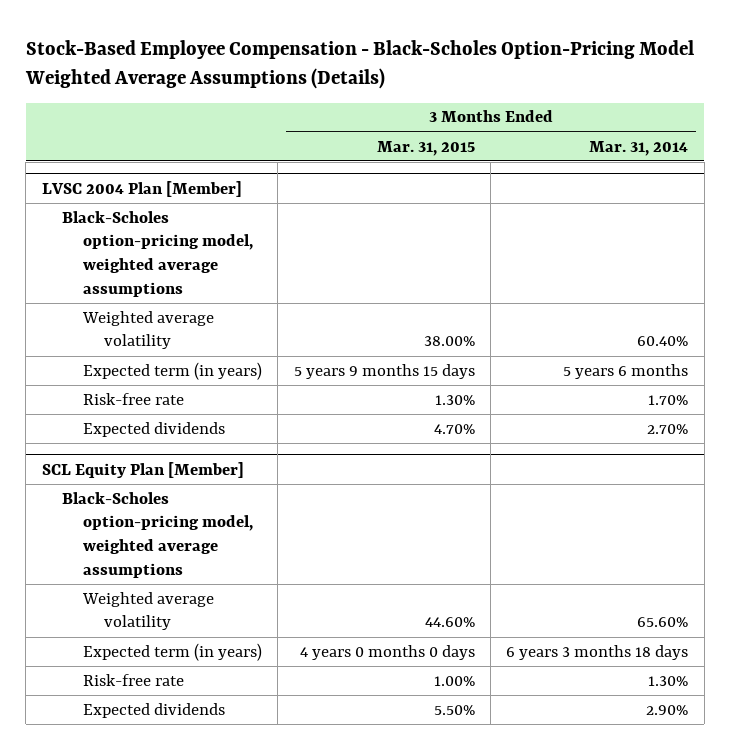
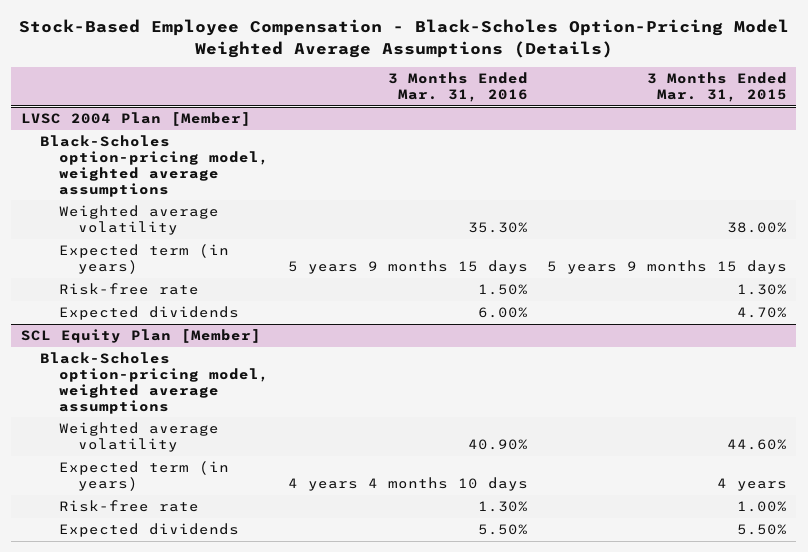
- | 3 Months Ended Mar. 31, 2015 | 3 Months Ended Mar. 31, 2014
+ | 3 Months Ended Mar. 31, 2016 | 3 Months Ended Mar. 31, 2015
@ SCL Equity Plan [Member]
- Expected term (in years) | 4 years 0 months 0 days | 6 years 3 months 18 days
+ Expected term (in years) | 4 years 4 months 10 days | 4 years

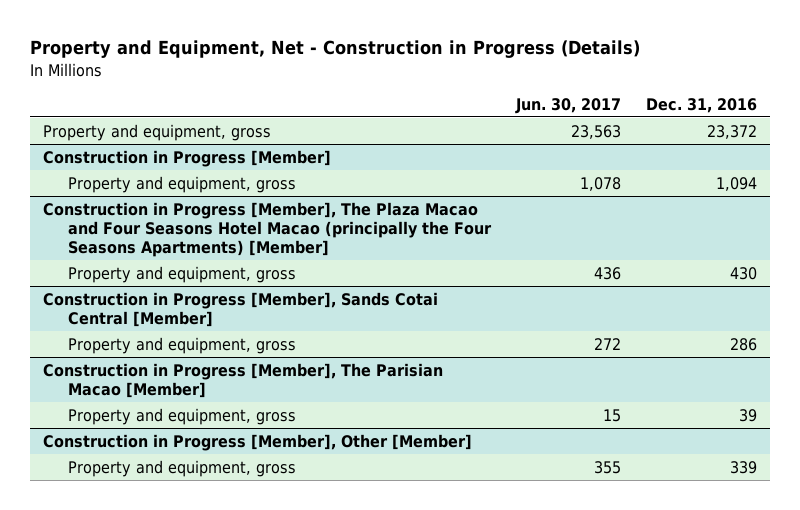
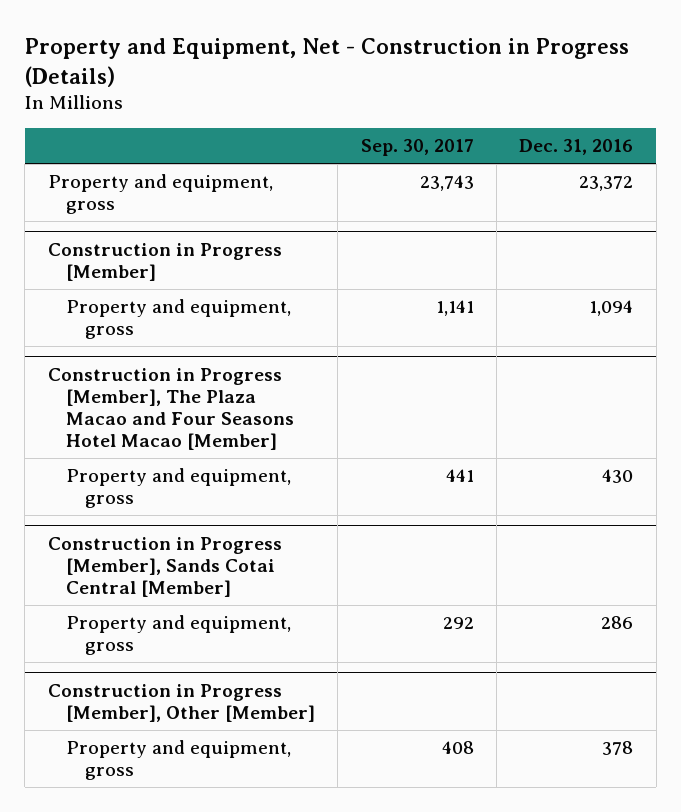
- | Jun. 30, 2017 | Dec. 31, 2016
+ | Sep. 30, 2017 | Dec. 31, 2016
- Construction in Progress [Member], The Plaza Macao and Four Seasons Hotel Macao (principally the Four Seasons Apartments) [Member]
+ Construction in Progress [Member], The Plaza Macao and Four Seasons Hotel Macao [Member]
- Construction in Progress [Member], The Parisian Macao [Member]
- Property and equipment, gross | 15 | 39
@ Construction in Progress [Member], Other [Member]
- Property and equipment, gross | 355 | 339
+ Property and equipment, gross | 408 | 378

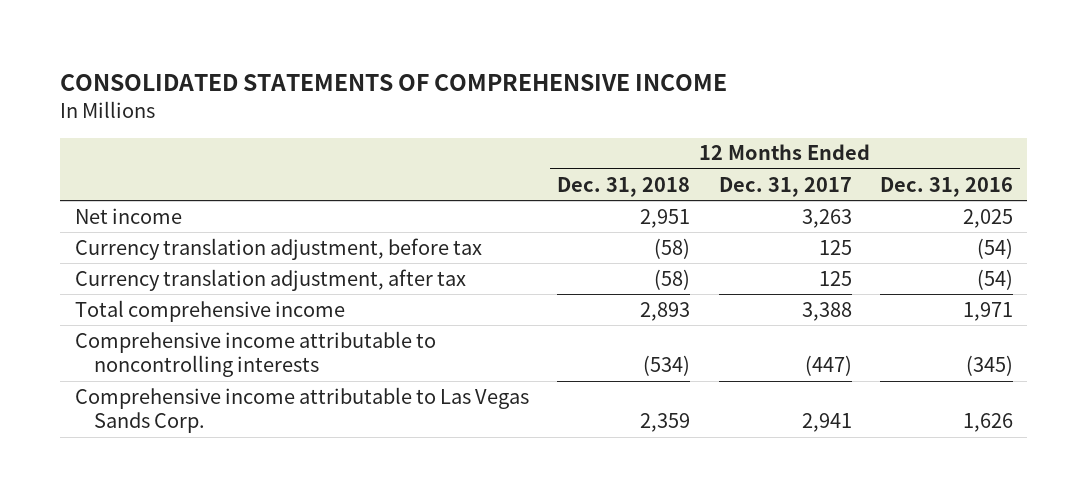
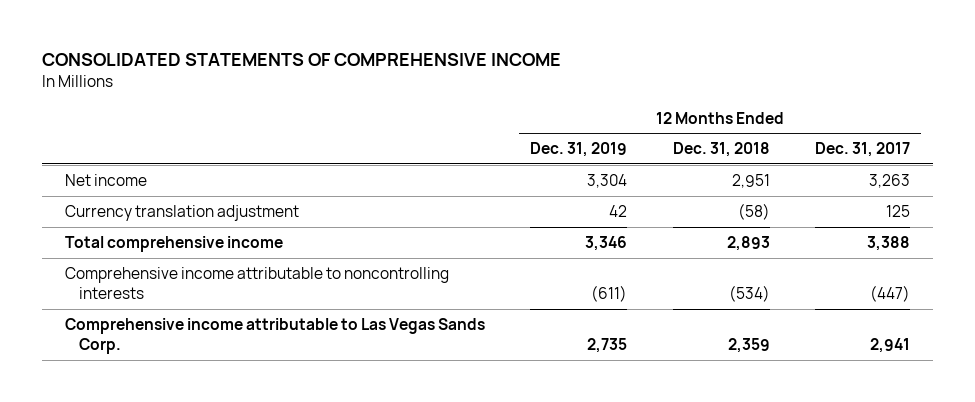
- | 12 Months Ended Dec. 31, 2018 | 12 Months Ended Dec. 31, 2017 | 12 Months Ended Dec. 31, 2016
+ | 12 Months Ended Dec. 31, 2019 | 12 Months Ended Dec. 31, 2018 | 12 Months Ended Dec. 31, 2017
- Currency translation adjustment, before tax | (58) | 125 | (54)
- Currency translation adjustment, after tax | (58) | 125 | (54)
+ Currency translation adjustment | 42 | (58) | 125

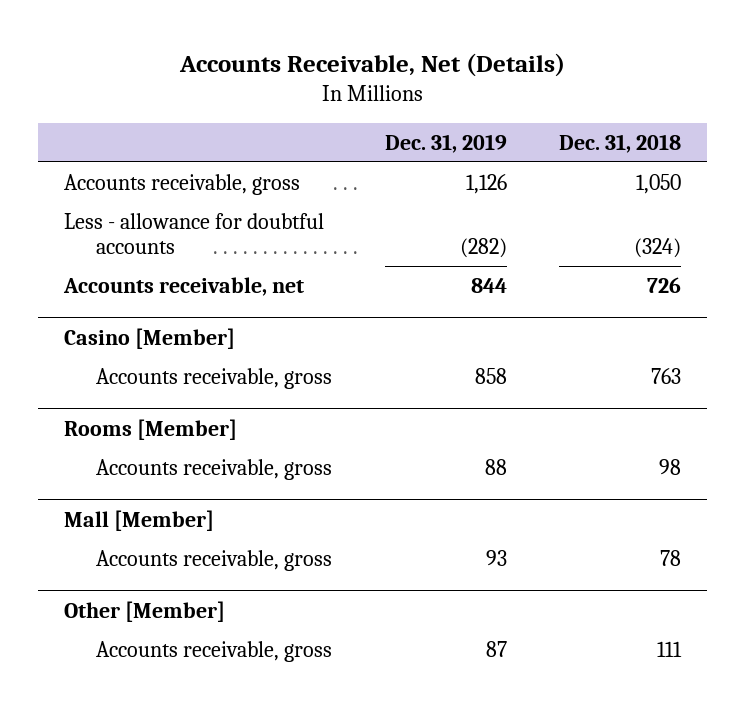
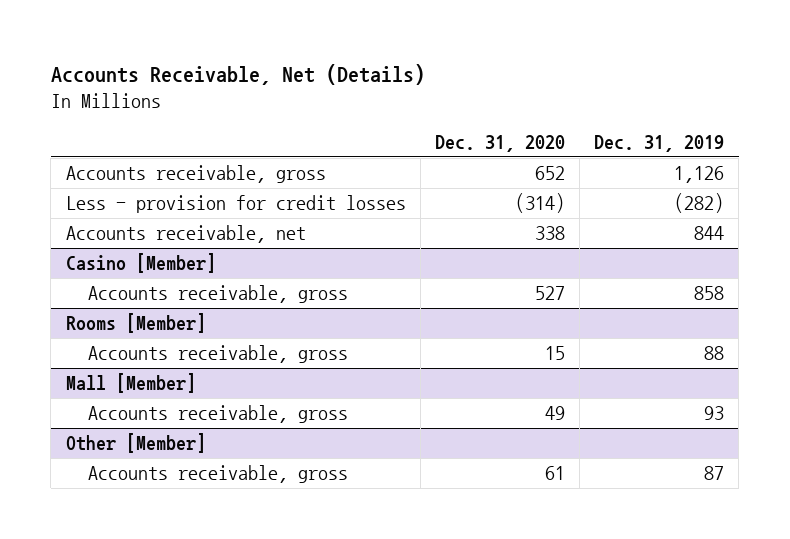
- | Dec. 31, 2019 | Dec. 31, 2018
+ | Dec. 31, 2020 | Dec. 31, 2019
- Less - allowance for doubtful accounts | (282) | (324)
+ Less - provision for credit losses | (314) | (282)

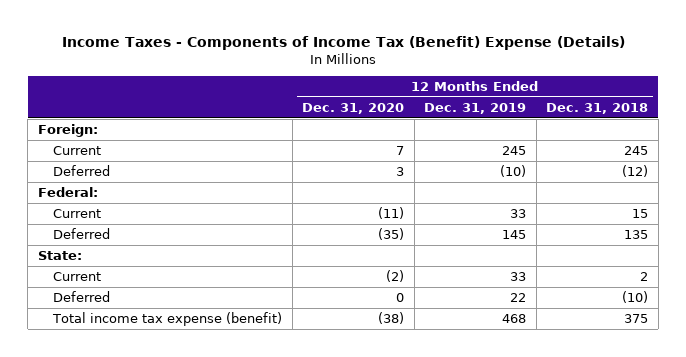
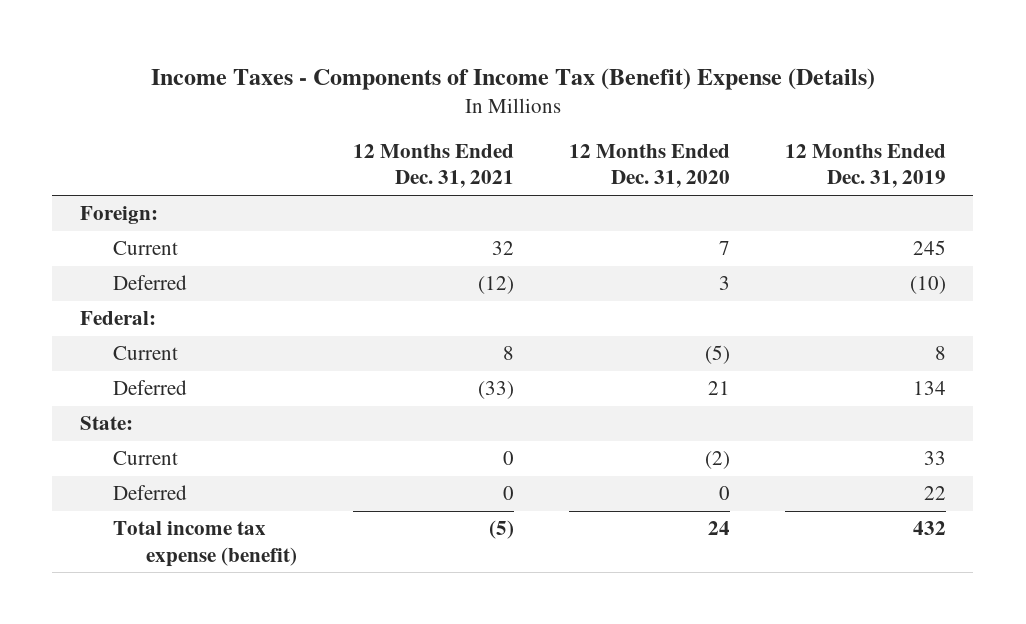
- | 12 Months Ended Dec. 31, 2020 | 12 Months Ended Dec. 31, 2019 | 12 Months Ended Dec. 31, 2018
+ | 12 Months Ended Dec. 31, 2021 | 12 Months Ended Dec. 31, 2020 | 12 Months Ended Dec. 31, 2019
- Current | (11) | 33 | 15
- Deferred | (35) | 145 | 135
+ Current | 8 | (5) | 8
+ Deferred | (33) | 21 | 134
- Total income tax expense (benefit) | (38) | 468 | 375
+ Total income tax expense (benefit) | (5) | 24 | 432

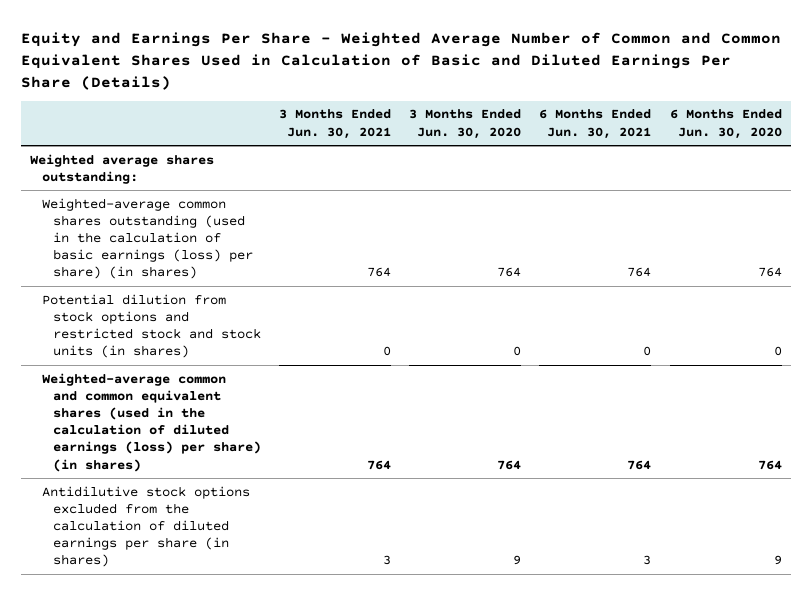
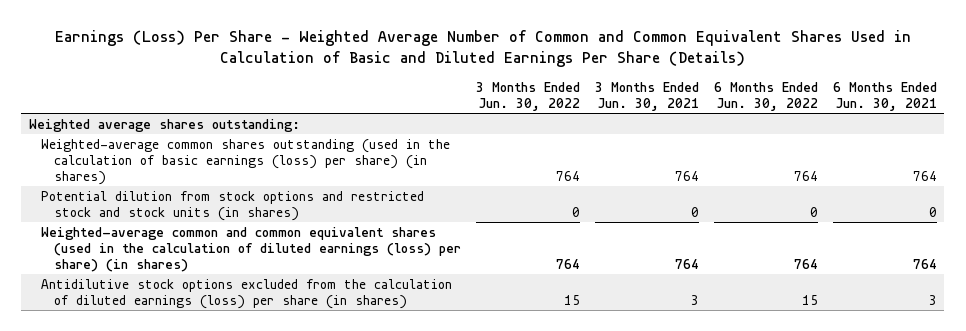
- Equity and Earnings Per Share - Weighted Average Number of Common and Common Equivalent Shares Used in Calculation of Basic and Diluted Earnings Per Share (Details)
+ Earnings (Loss) Per Share - Weighted Average Number of Common and Common Equivalent Shares Used in Calculation of Basic and Diluted Earnings Per Share (Details)
- | 3 Months Ended Jun. 30, 2021 | 3 Months Ended Jun. 30, 2020 | 6 Months Ended Jun. 30, 2021 | 6 Months Ended Jun. 30, 2020
+ | 3 Months Ended Jun. 30, 2022 | 3 Months Ended Jun. 30, 2021 | 6 Months Ended Jun. 30, 2022 | 6 Months Ended Jun. 30, 2021
- Antidilutive stock options excluded from the calculation of diluted earnings per share (in shares) | 3 | 9 | 3 | 9
+ Antidilutive stock options excluded from the calculation of diluted earnings (loss) per share (in shares) | 15 | 3 | 15 | 3

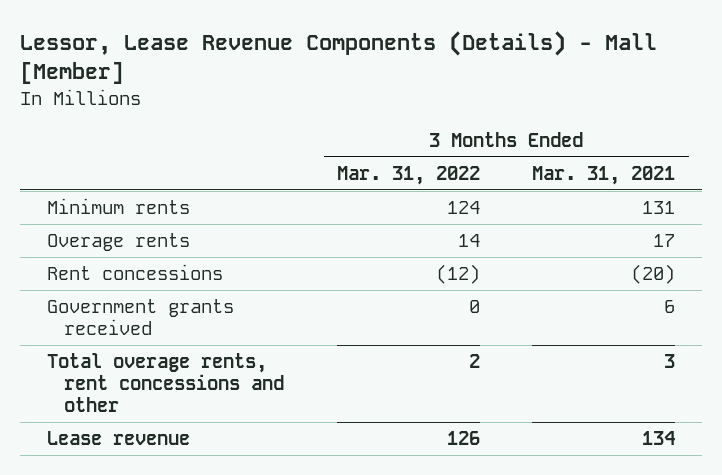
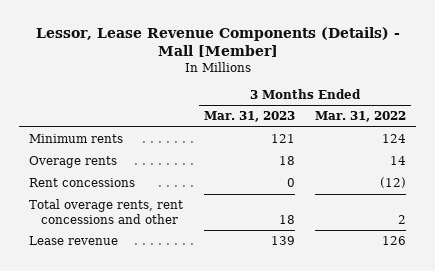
- | 3 Months Ended Mar. 31, 2022 | 3 Months Ended Mar. 31, 2021
+ | 3 Months Ended Mar. 31, 2023 | 3 Months Ended Mar. 31, 2022
- Government grants received | 0 | 6

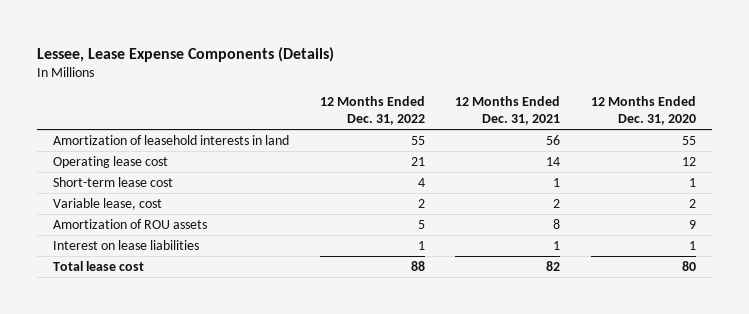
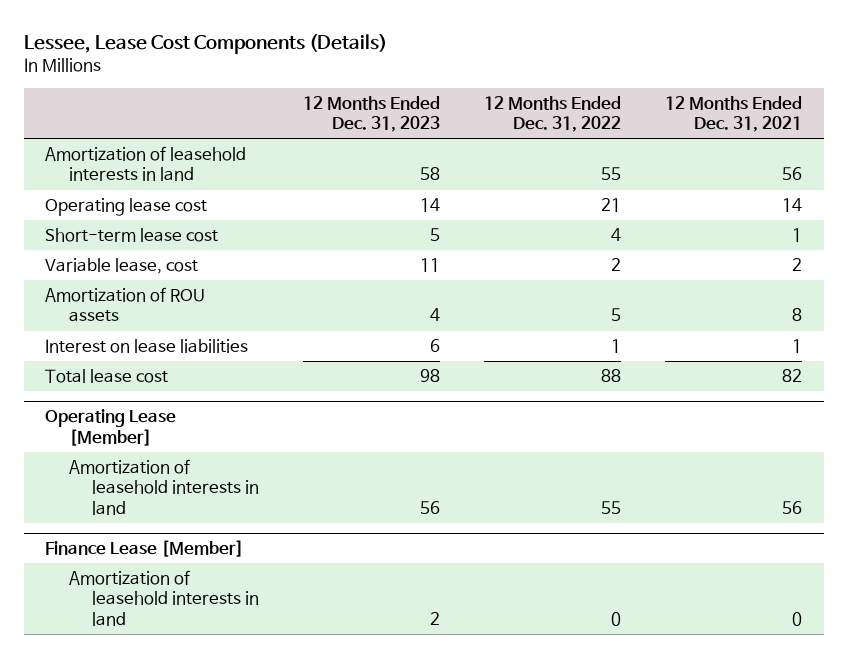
- Lessee, Lease Expense Components (Details)
+ Lessee, Lease Cost Components (Details)
- | 12 Months Ended Dec. 31, 2022 | 12 Months Ended Dec. 31, 2021 | 12 Months Ended Dec. 31, 2020
+ | 12 Months Ended Dec. 31, 2023 | 12 Months Ended Dec. 31, 2022 | 12 Months Ended Dec. 31, 2021
+ Operating Lease [Member]
+ Amortization of leasehold interests in land | 56 | 55 | 56
+ Finance Lease [Member]
+ Amortization of leasehold interests in land | 2 | 0 | 0

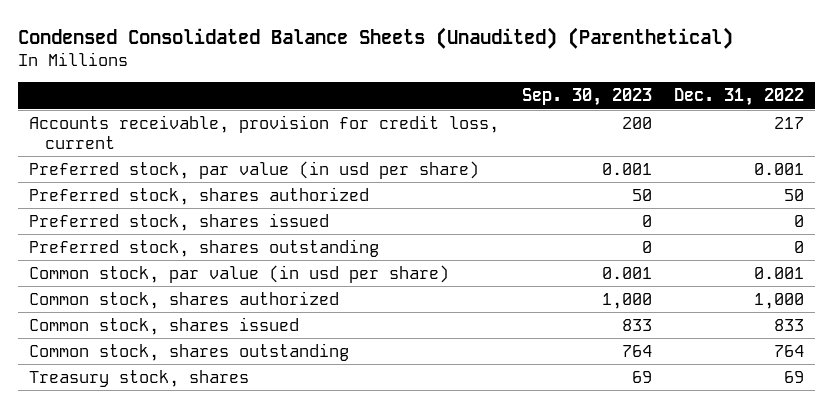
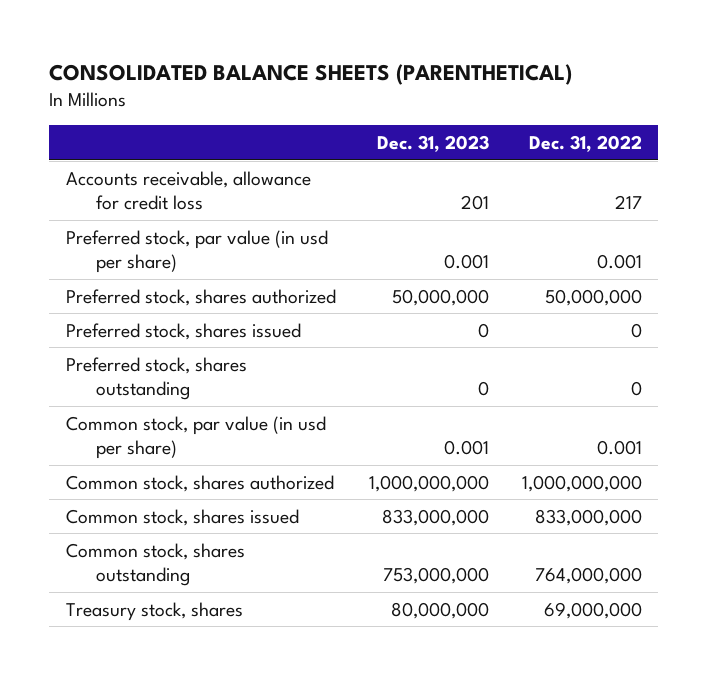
- Condensed Consolidated Balance Sheets (Unaudited) (Parenthetical)
+ CONSOLIDATED BALANCE SHEETS (PARENTHETICAL)
- | Sep. 30, 2023 | Dec. 31, 2022
+ | Dec. 31, 2023 | Dec. 31, 2022
- Accounts receivable, provision for credit loss, current | 200 | 217
+ Accounts receivable, allowance for credit loss | 201 | 217
- Preferred stock, shares authorized | 50 | 50
+ Preferred stock, shares authorized | 50,000,000 | 50,000,000
- Common stock, shares authorized | 1,000 | 1,000
- Common stock, shares issued | 833 | 833
- Common stock, shares outstanding | 764 | 764
- Treasury stock, shares | 69 | 69
+ Common stock, shares authorized | 1,000,000,000 | 1,000,000,000
+ Common stock, shares issued | 833,000,000 | 833,000,000
+ Common stock, shares outstanding | 753,000,000 | 764,000,000
+ Treasury stock, shares | 80,000,000 | 69,000,000

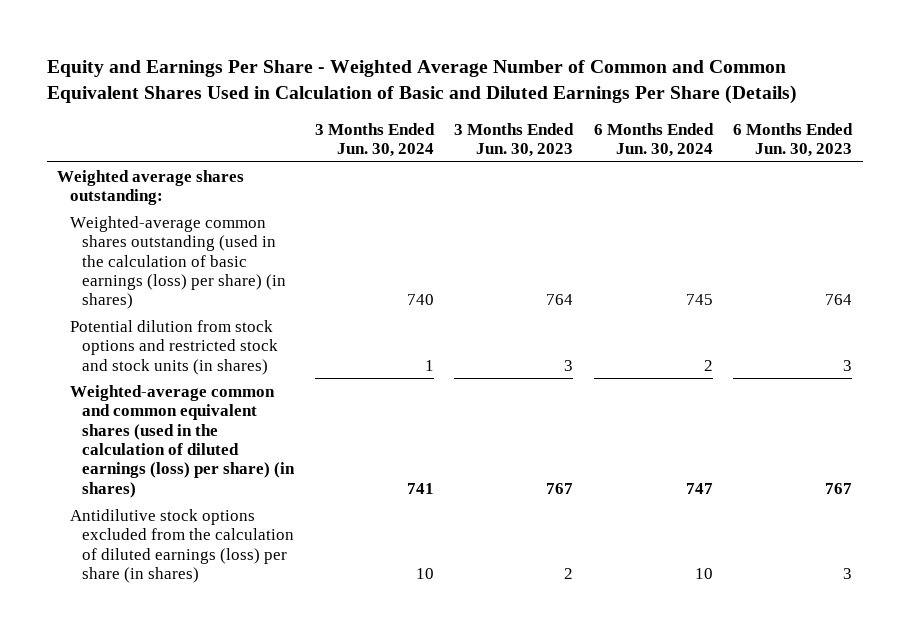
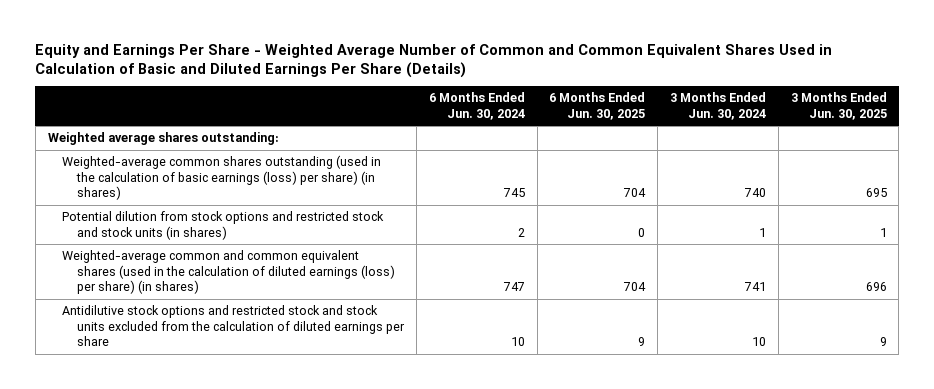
- | 3 Months Ended Jun. 30, 2024 | 3 Months Ended Jun. 30, 2023 | 6 Months Ended Jun. 30, 2024 | 6 Months Ended Jun. 30, 2023
+ | 6 Months Ended Jun. 30, 2024 | 6 Months Ended Jun. 30, 2025 | 3 Months Ended Jun. 30, 2024 | 3 Months Ended Jun. 30, 2025
- Antidilutive stock options excluded from the calculation of diluted earnings (loss) per share (in shares) | 10 | 2 | 10 | 3
+ Antidilutive stock options and restricted stock and stock units excluded from the calculation of diluted earnings per share | 10 | 9 | 10 | 9

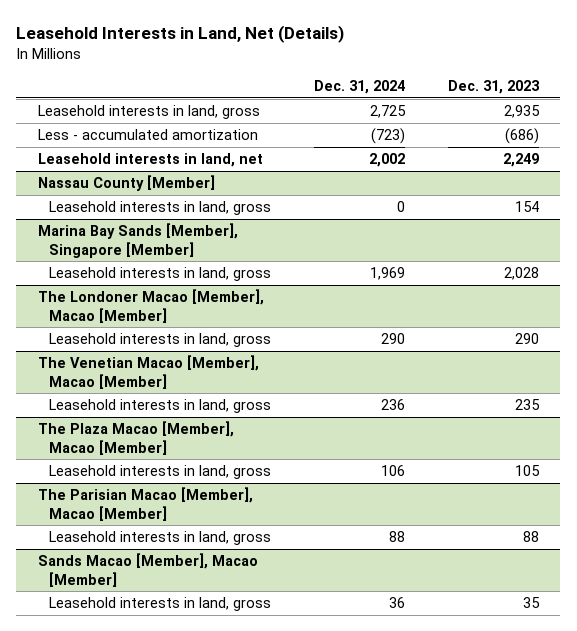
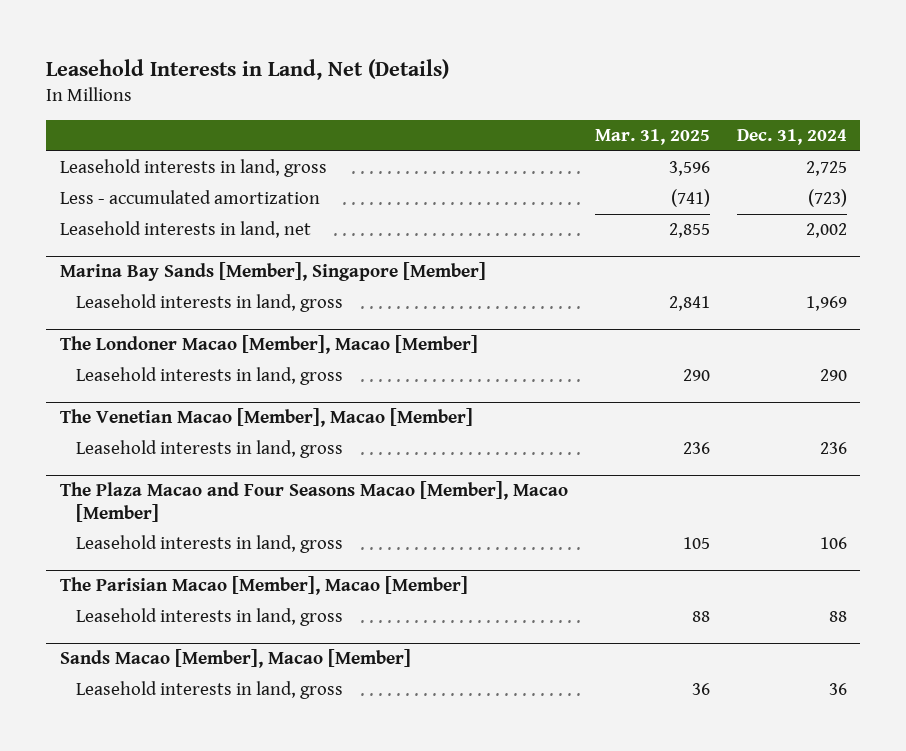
- | Dec. 31, 2024 | Dec. 31, 2023
+ | Mar. 31, 2025 | Dec. 31, 2024
- Nassau County [Member]
- Leasehold interests in land, gross | 0 | 154
- The Plaza Macao [Member], Macao [Member]
+ The Plaza Macao and Four Seasons Macao [Member], Macao [Member]

